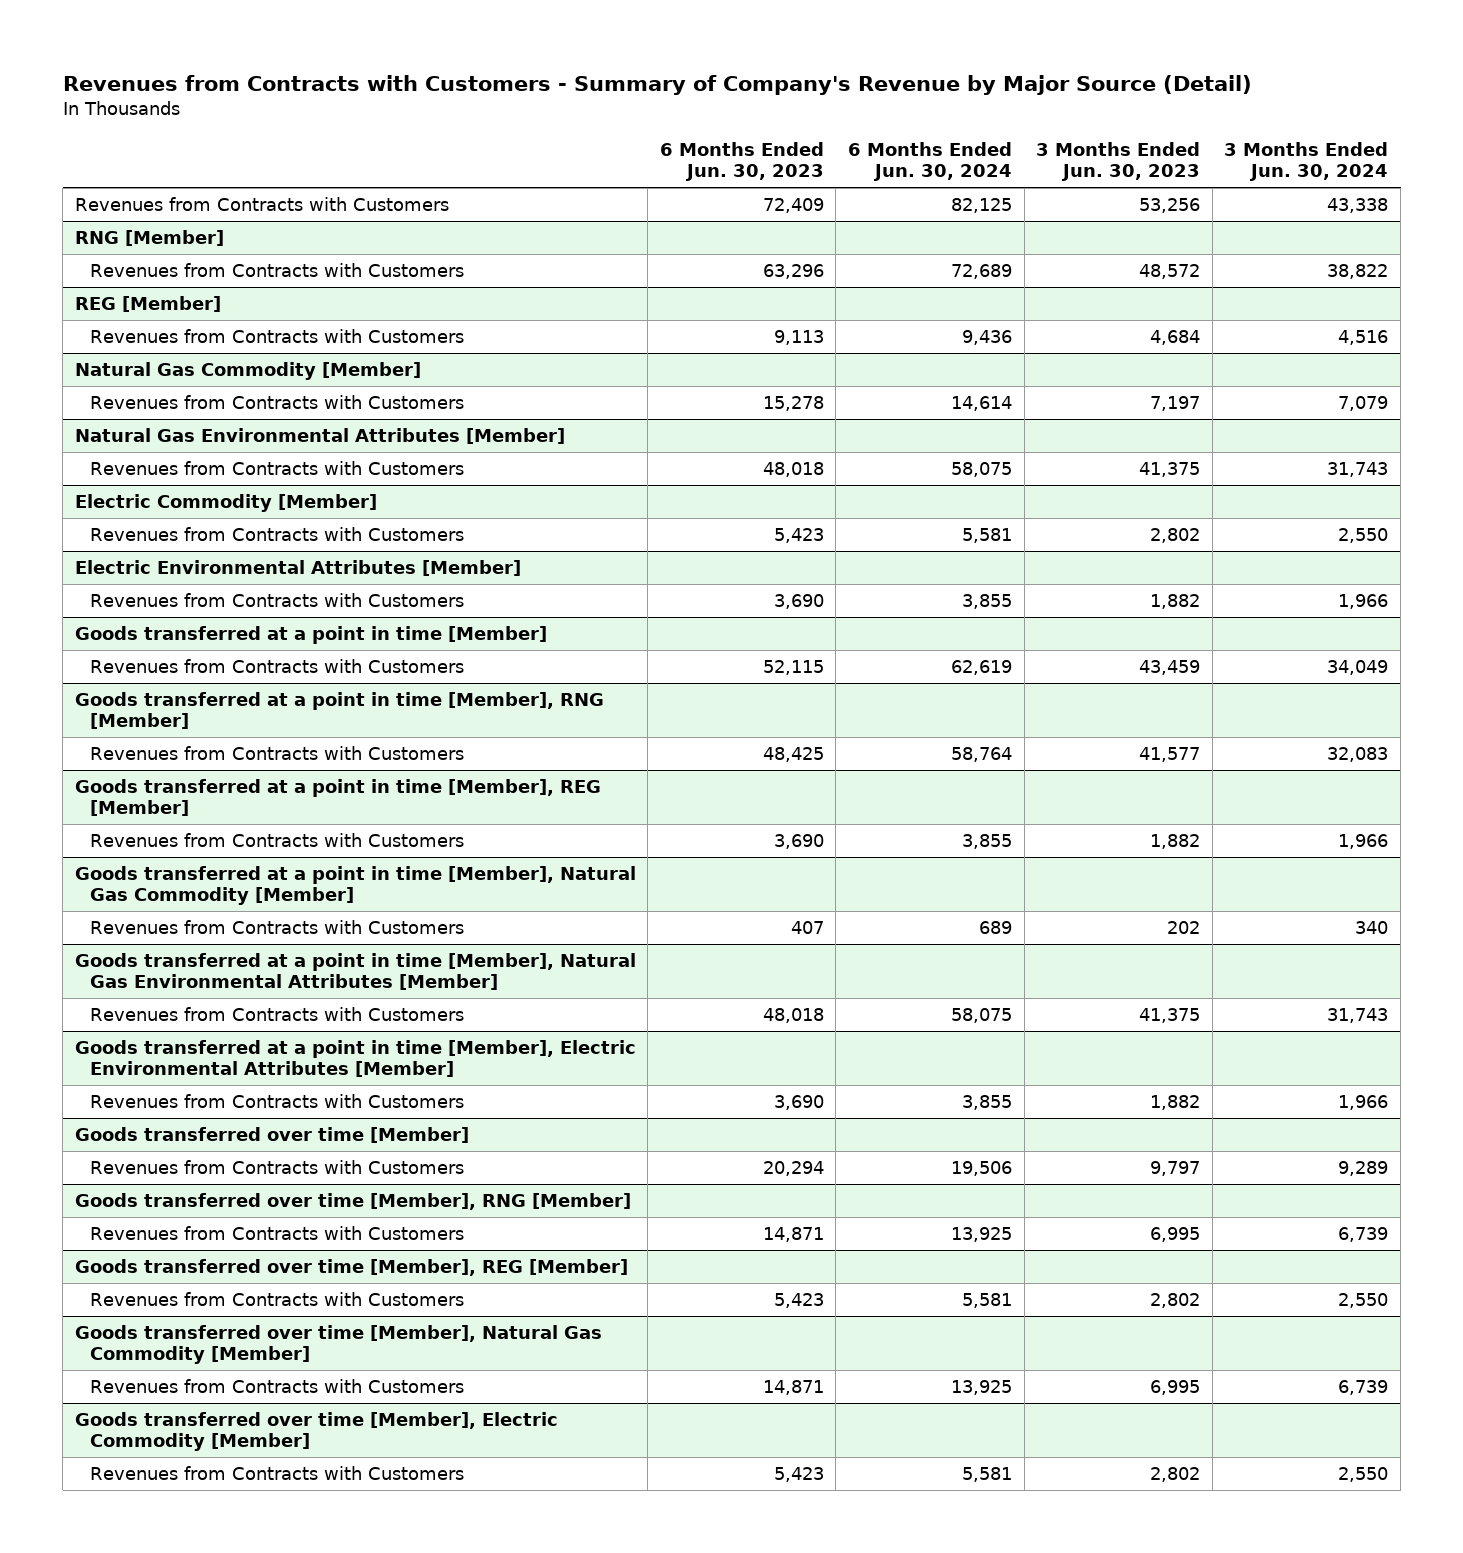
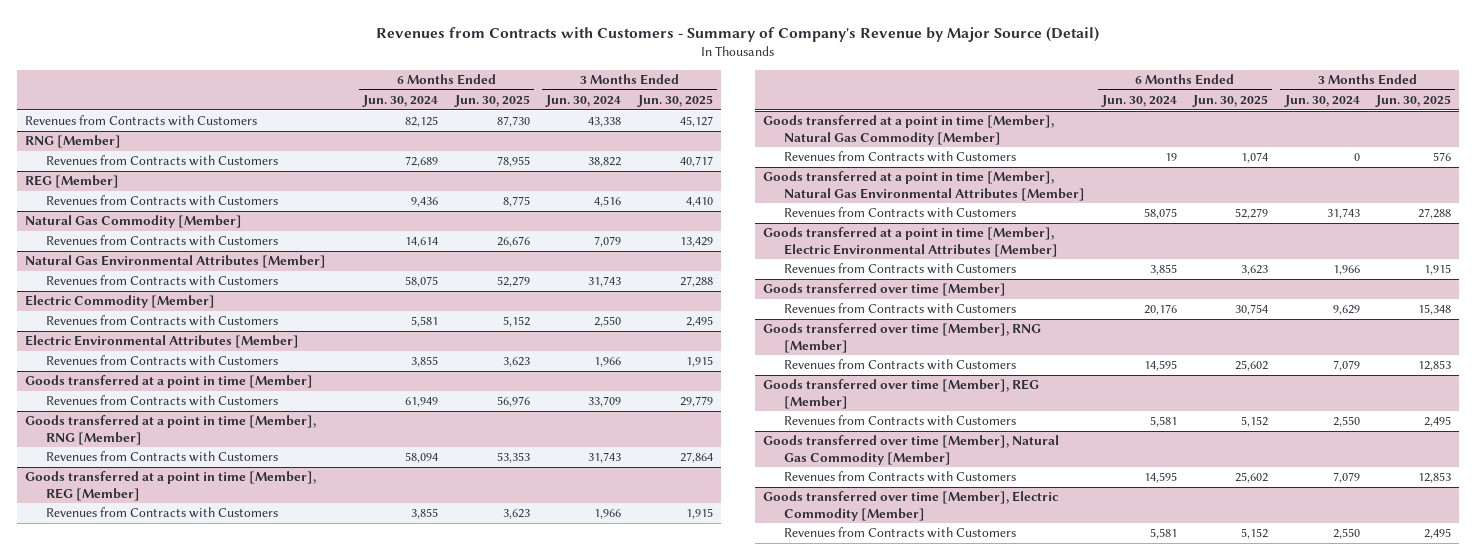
- | 6 Months Ended Jun. 30, 2023 | 6 Months Ended Jun. 30, 2024 | 3 Months Ended Jun. 30, 2023 | 3 Months Ended Jun. 30, 2024
+ | 6 Months Ended Jun. 30, 2024 | 6 Months Ended Jun. 30, 2025 | 3 Months Ended Jun. 30, 2024 | 3 Months Ended Jun. 30, 2025
@ Goods transferred at a point in time [Member]
- Revenues from Contracts with Customers | 52,115 | 62,619 | 43,459 | 34,049
+ Revenues from Contracts with Customers | 61,949 | 56,976 | 33,709 | 29,779
@ Goods transferred at a point in time [Member], RNG [Member]
- Revenues from Contracts with Customers | 48,425 | 58,764 | 41,577 | 32,083
+ Revenues from Contracts with Customers | 58,094 | 53,353 | 31,743 | 27,864
@ Goods transferred at a point in time [Member], Natural Gas Commodity [Member]
- Revenues from Contracts with Customers | 407 | 689 | 202 | 340
+ Revenues from Contracts with Customers | 19 | 1,074 | 0 | 576
@ Goods transferred over time [Member]
- Revenues from Contracts with Customers | 20,294 | 19,506 | 9,797 | 9,289
+ Revenues from Contracts with Customers | 20,176 | 30,754 | 9,629 | 15,348
@ Goods transferred over time [Member], RNG [Member]
- Revenues from Contracts with Customers | 14,871 | 13,925 | 6,995 | 6,739
+ Revenues from Contracts with Customers | 14,595 | 25,602 | 7,079 | 12,853
@ Goods transferred over time [Member], Natural Gas Commodity [Member]
- Revenues from Contracts with Customers | 14,871 | 13,925 | 6,995 | 6,739
+ Revenues from Contracts with Customers | 14,595 | 25,602 | 7,079 | 12,853

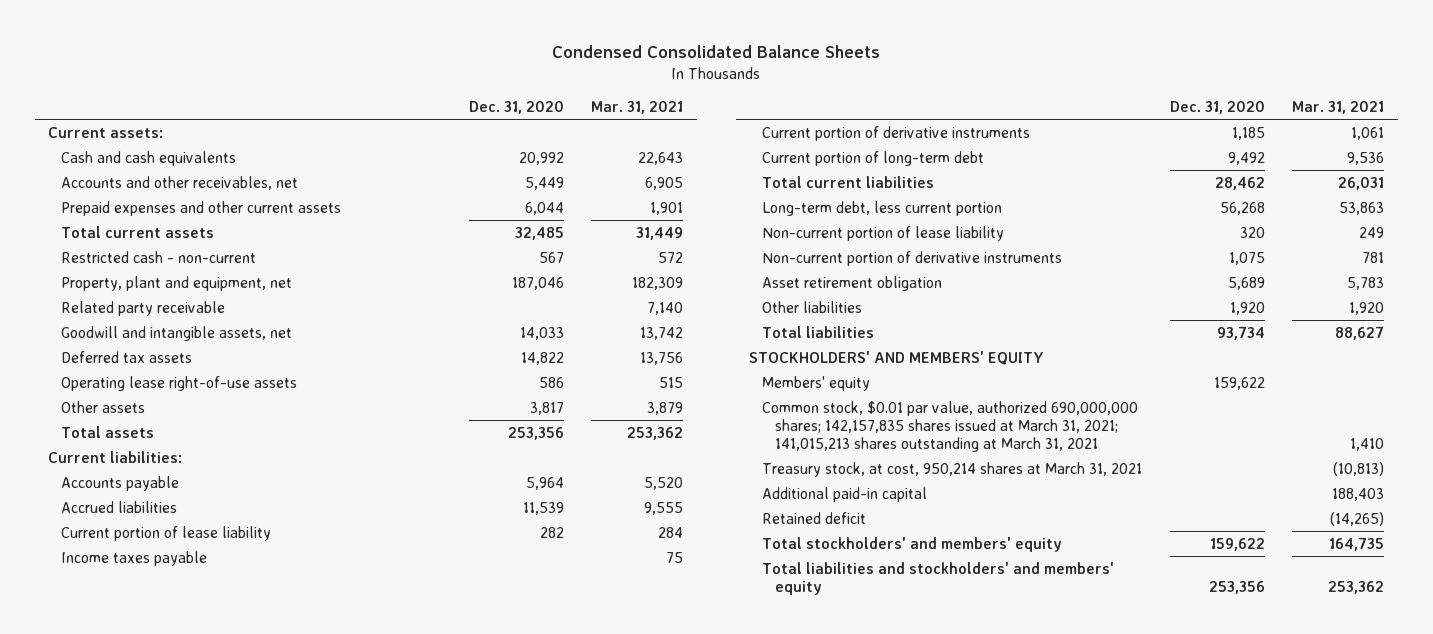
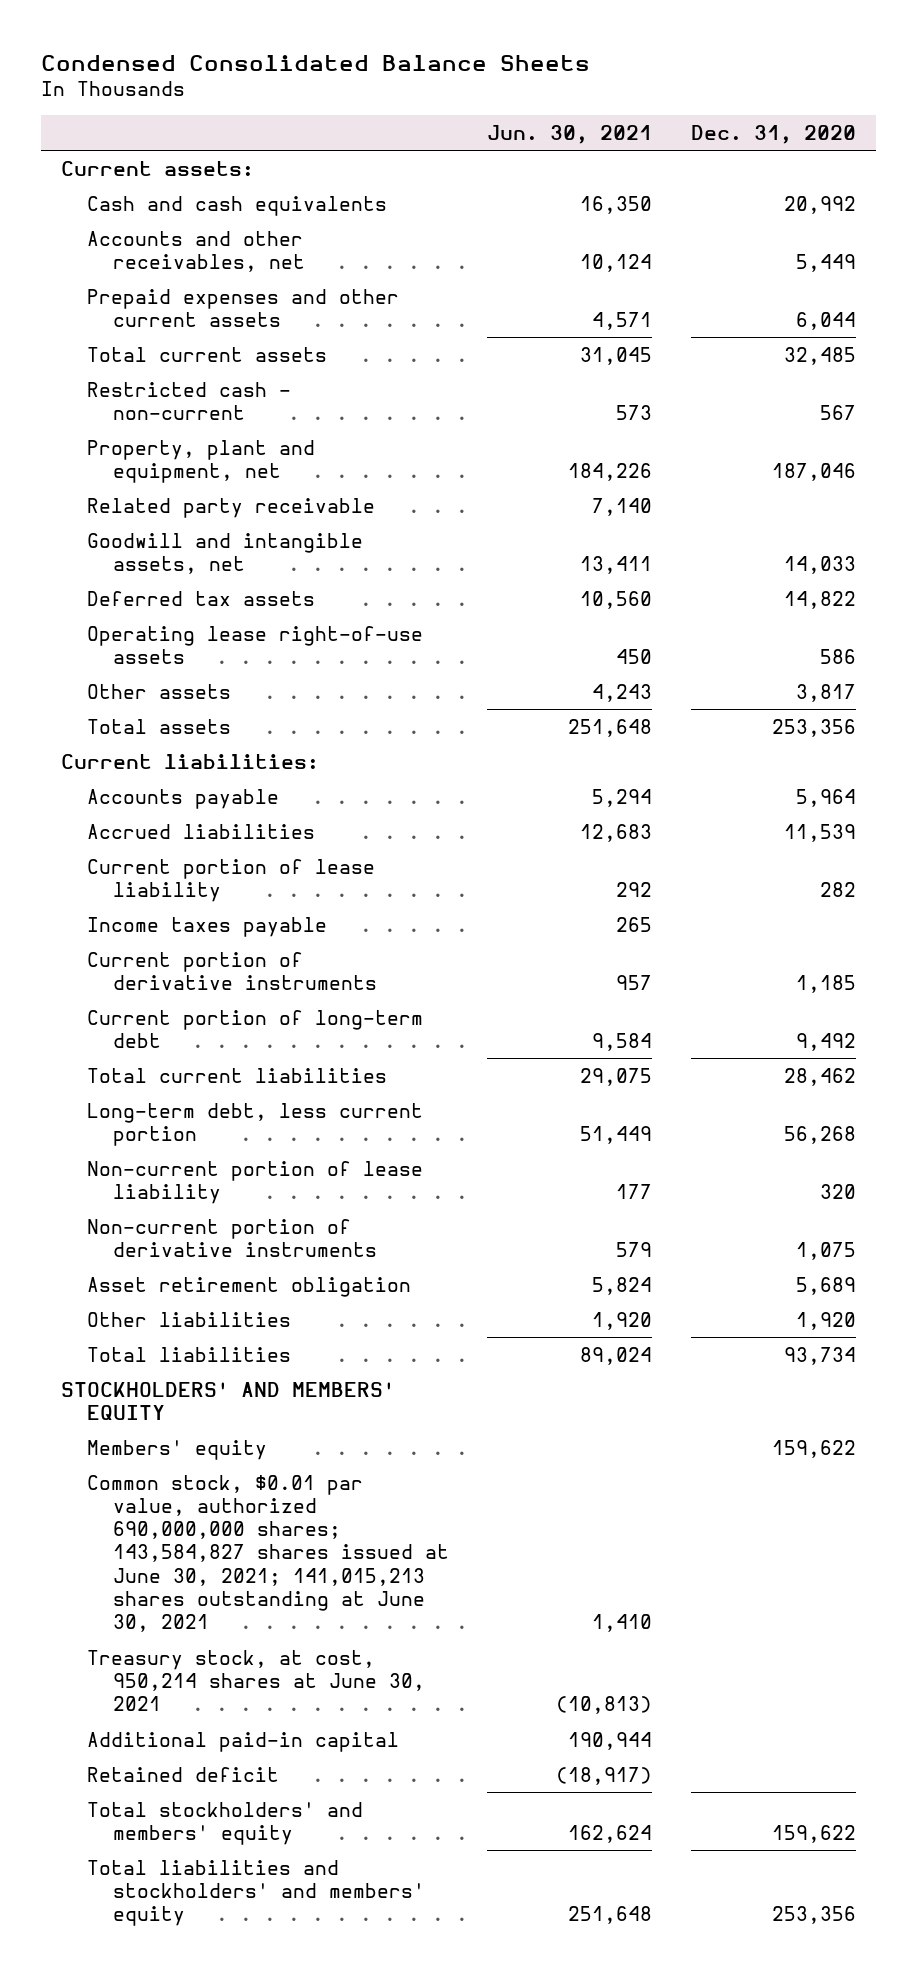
- | Dec. 31, 2020 | Mar. 31, 2021
+ | Jun. 30, 2021 | Dec. 31, 2020
- Common stock, $0.01 par value, authorized 690,000,000 shares; 142,157,835 shares issued at March 31, 2021; 141,015,213 shares outstanding at March 31, 2021 | | 1,410
- Treasury stock, at cost, 950,214 shares at March 31, 2021 | | (10,813)
+ Common stock, $0.01 par value, authorized 690,000,000 shares; 143,584,827 shares issued at June 30, 2021; 141,015,213 shares outstanding at June 30, 2021 | 1,410 |
+ Treasury stock, at cost, 950,214 shares at June 30, 2021 | (10,813) |

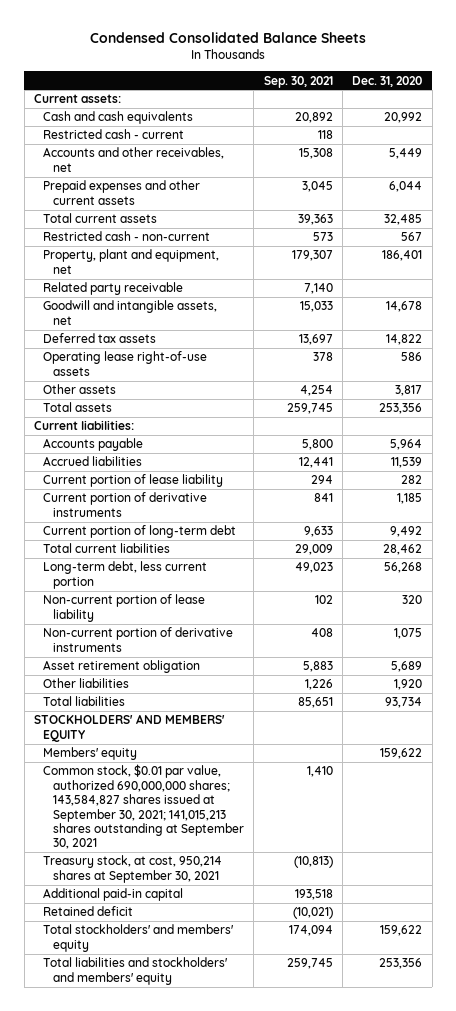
- | Jun. 30, 2021 | Dec. 31, 2020
+ | Sep. 30, 2021 | Dec. 31, 2020
+ Restricted cash - current | 118 |
- Property, plant and equipment, net | 184,226 | 187,046
+ Property, plant and equipment, net | 179,307 | 186,401
- Goodwill and intangible assets, net | 13,411 | 14,033
+ Goodwill and intangible assets, net | 15,033 | 14,678
- Income taxes payable | 265 |
- Common stock, $0.01 par value, authorized 690,000,000 shares; 143,584,827 shares issued at June 30, 2021; 141,015,213 shares outstanding at June 30, 2021 | 1,410 |
- Treasury stock, at cost, 950,214 shares at June 30, 2021 | (10,813) |
+ Common stock, $0.01 par value, authorized 690,000,000 shares; 143,584,827 shares issued at September 30, 2021; 141,015,213 shares outstanding at September 30, 2021 | 1,410 |
+ Treasury stock, at cost, 950,214 shares at September 30, 2021 | (10,813) |

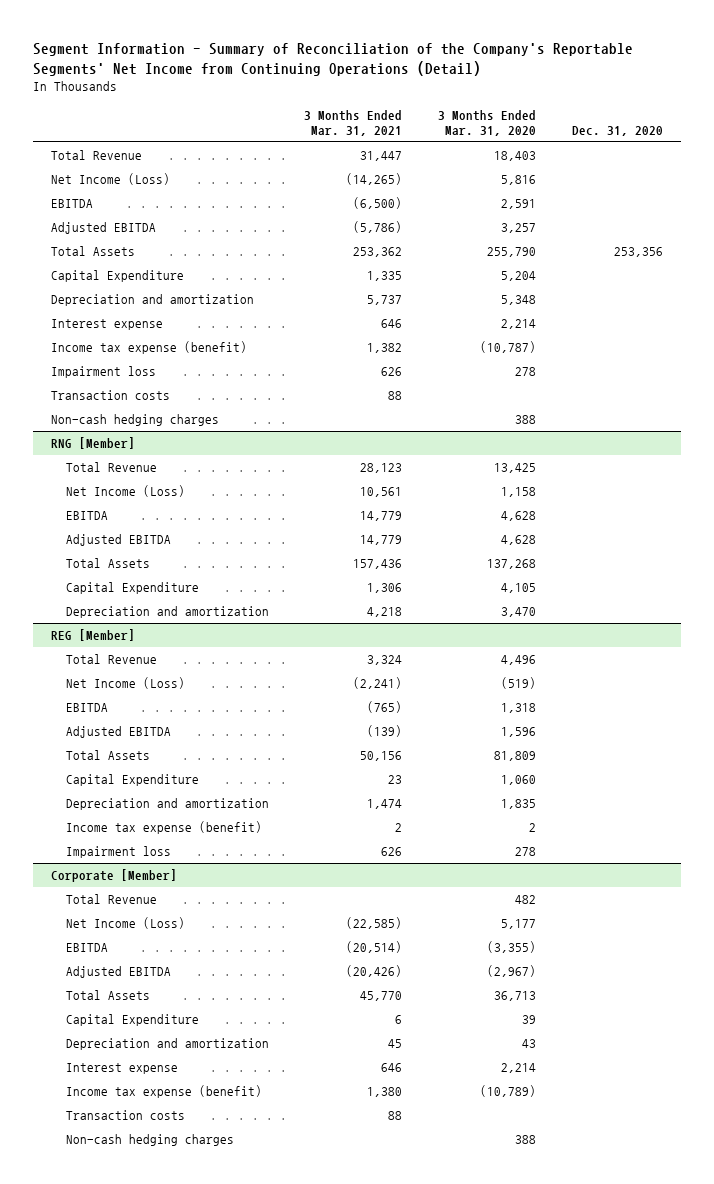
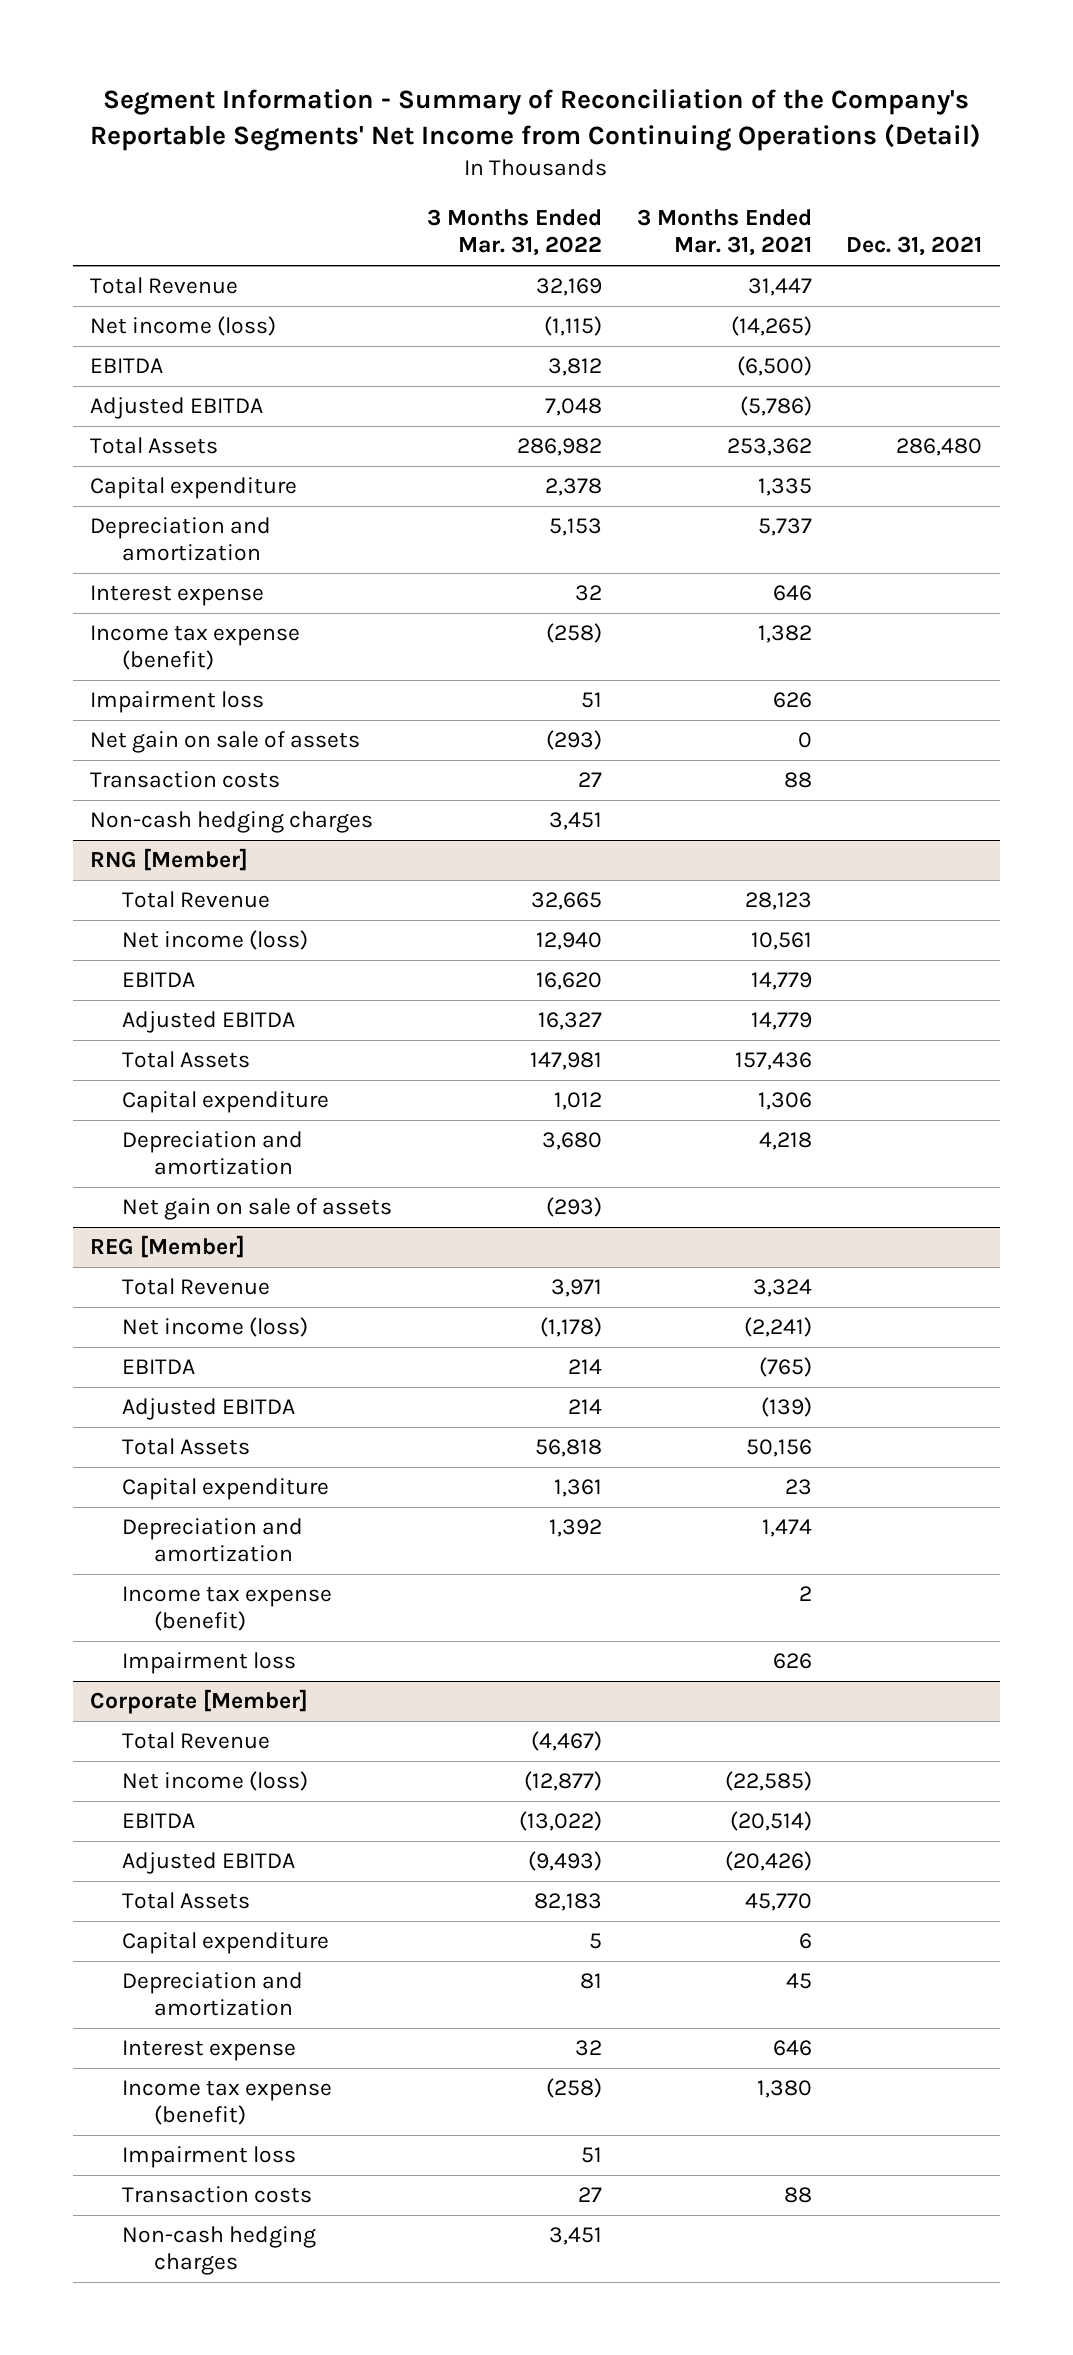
- | 3 Months Ended Mar. 31, 2021 | 3 Months Ended Mar. 31, 2020 | Dec. 31, 2020
+ | 3 Months Ended Mar. 31, 2022 | 3 Months Ended Mar. 31, 2021 | Dec. 31, 2021
- Net Income (Loss) | (14,265) | 5,816 |
+ Net income (loss) | (1,115) | (14,265) |
- Capital Expenditure | 1,335 | 5,204 |
+ Capital expenditure | 2,378 | 1,335 |
+ Net gain on sale of assets | (293) | 0 |
@ RNG [Member]
- Net Income (Loss) | 10,561 | 1,158 |
+ Net income (loss) | 12,940 | 10,561 |
- Capital Expenditure | 1,306 | 4,105 |
+ Capital expenditure | 1,012 | 1,306 |
+ Net gain on sale of assets | (293) | |
@ REG [Member]
- Net Income (Loss) | (2,241) | (519) |
+ Net income (loss) | (1,178) | (2,241) |
- Capital Expenditure | 23 | 1,060 |
+ Capital expenditure | 1,361 | 23 |
@ Corporate [Member]
- Net Income (Loss) | (22,585) | 5,177 |
+ Net income (loss) | (12,877) | (22,585) |
- Capital Expenditure | 6 | 39 |
+ Capital expenditure | 5 | 6 |
+ Impairment loss | 51 | |

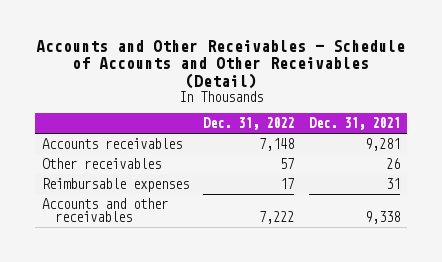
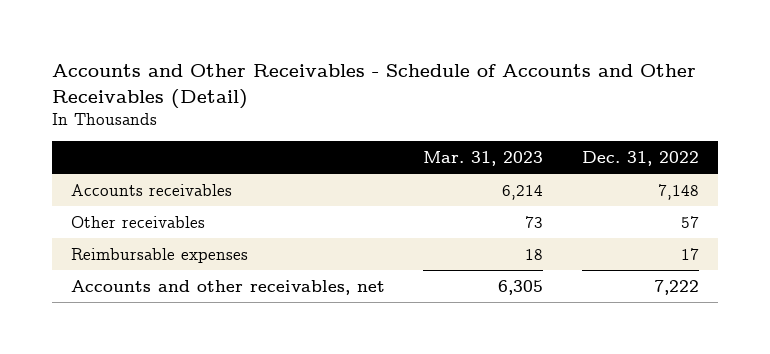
- | Dec. 31, 2022 | Dec. 31, 2021
+ | Mar. 31, 2023 | Dec. 31, 2022
- Accounts and other receivables | 7,222 | 9,338
+ Accounts and other receivables, net | 6,305 | 7,222

